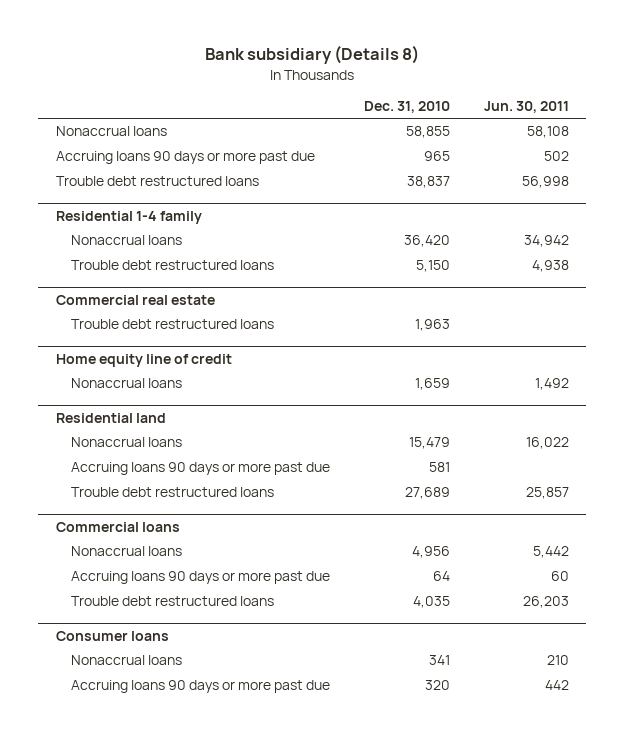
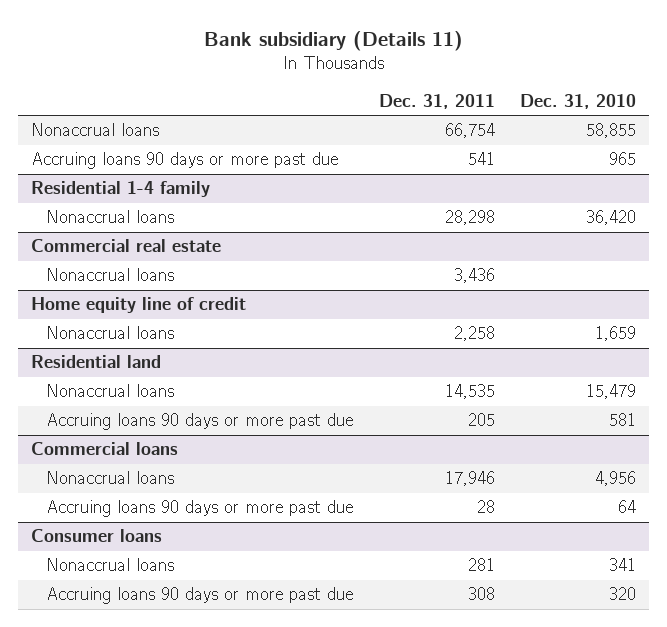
- Bank subsidiary (Details 8)
+ Bank subsidiary (Details 11)
- | Dec. 31, 2010 | Jun. 30, 2011
+ | Dec. 31, 2011 | Dec. 31, 2010
- Trouble debt restructured loans | 38,837 | 56,998
@ Residential 1-4 family
- Trouble debt restructured loans | 5,150 | 4,938
@ Commercial real estate
- Trouble debt restructured loans | 1,963 |
+ Nonaccrual loans | 3,436 |
@ Residential land
- Trouble debt restructured loans | 27,689 | 25,857
@ Commercial loans
- Trouble debt restructured loans | 4,035 | 26,203

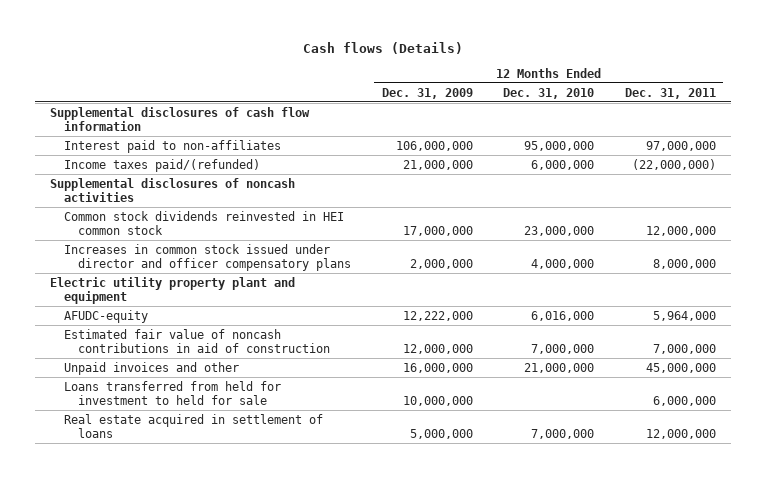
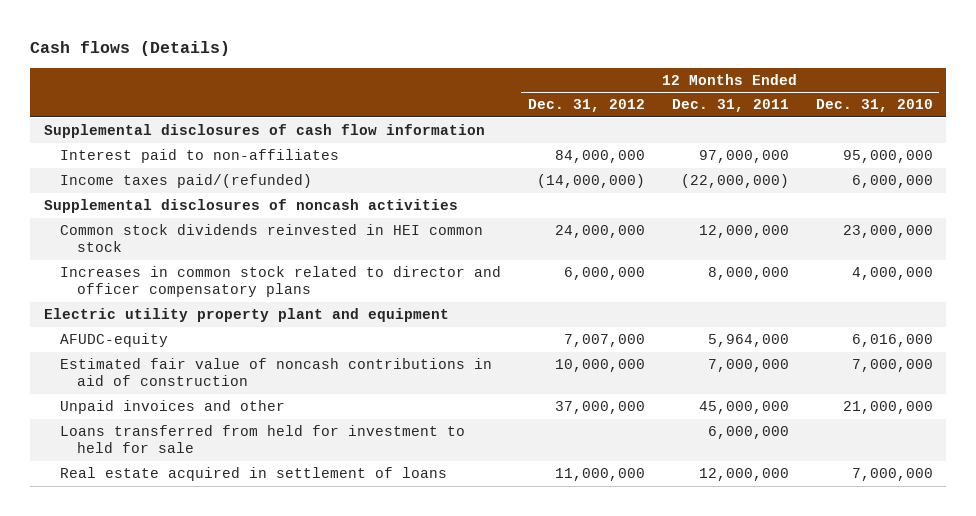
- | 12 Months Ended Dec. 31, 2009 | 12 Months Ended Dec. 31, 2010 | 12 Months Ended Dec. 31, 2011
+ | 12 Months Ended Dec. 31, 2012 | 12 Months Ended Dec. 31, 2011 | 12 Months Ended Dec. 31, 2010
- Increases in common stock issued under director and officer compensatory plans | 2,000,000 | 4,000,000 | 8,000,000
+ Increases in common stock related to director and officer compensatory plans | 6,000,000 | 8,000,000 | 4,000,000

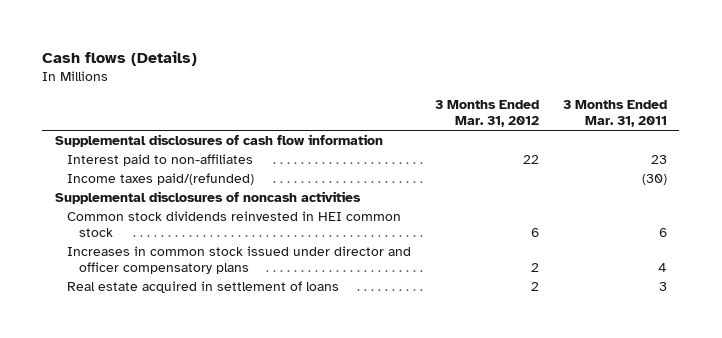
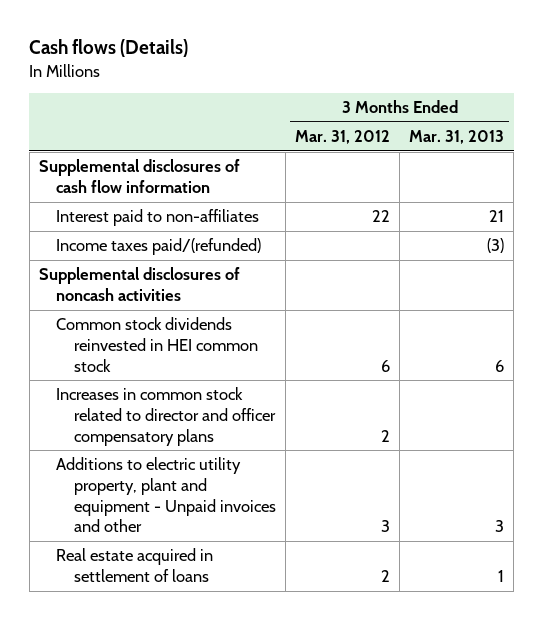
- | 3 Months Ended Mar. 31, 2012 | 3 Months Ended Mar. 31, 2011
+ | 3 Months Ended Mar. 31, 2012 | 3 Months Ended Mar. 31, 2013
- Increases in common stock issued under director and officer compensatory plans | 2 | 4
+ Increases in common stock related to director and officer compensatory plans | 2 |
+ Additions to electric utility property, plant and equipment - Unpaid invoices and other | 3 | 3

